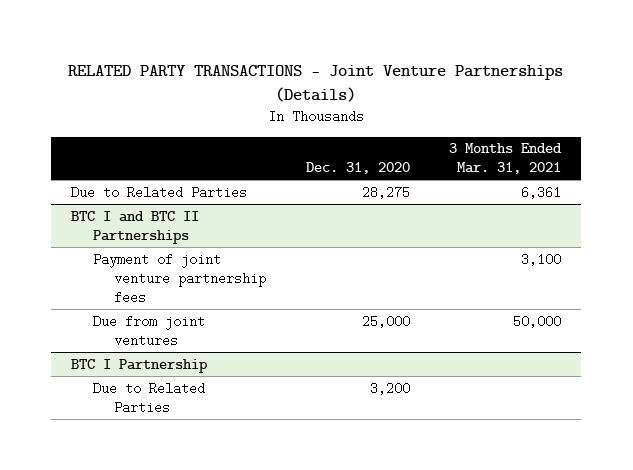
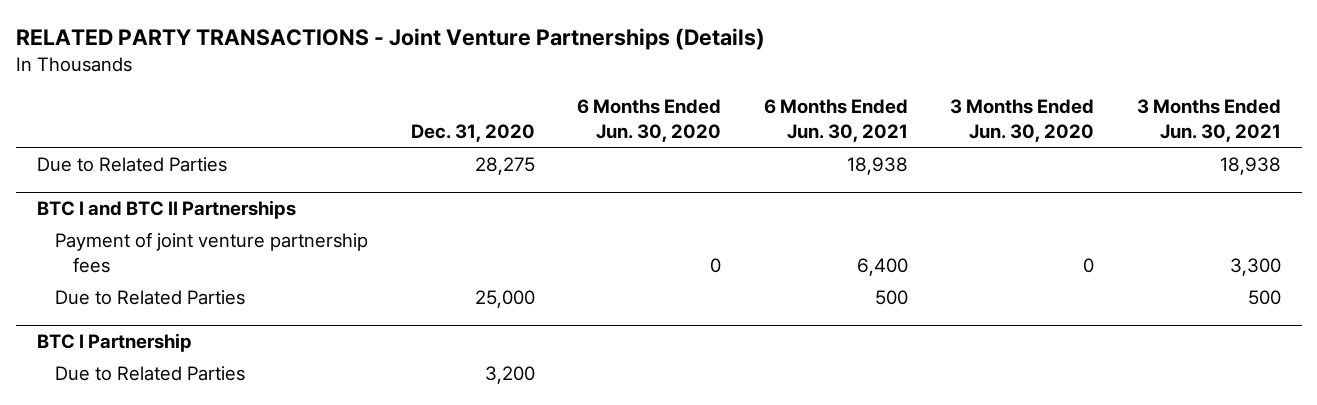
- | Dec. 31, 2020 | 3 Months Ended Mar. 31, 2021
+ | Dec. 31, 2020 | 6 Months Ended Jun. 30, 2020 | 6 Months Ended Jun. 30, 2021 | 3 Months Ended Jun. 30, 2020 | 3 Months Ended Jun. 30, 2021
@ BTC I and BTC II Partnerships
- Due from joint ventures | 25,000 | 50,000
+ Due to Related Parties | 25,000 | | 500 | | 500

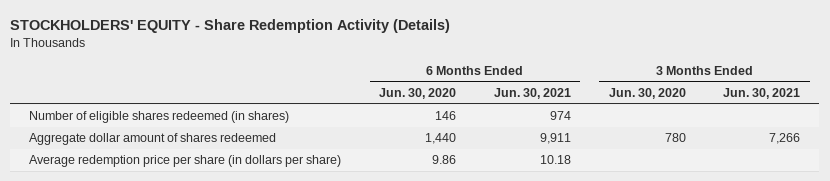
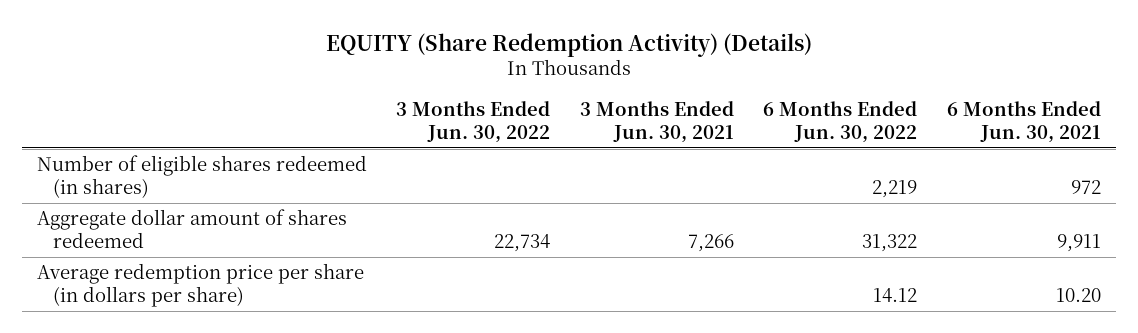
- STOCKHOLDERS' EQUITY - Share Redemption Activity (Details)
+ EQUITY (Share Redemption Activity) (Details)
- | 6 Months Ended Jun. 30, 2020 | 6 Months Ended Jun. 30, 2021 | 3 Months Ended Jun. 30, 2020 | 3 Months Ended Jun. 30, 2021
+ | 3 Months Ended Jun. 30, 2022 | 3 Months Ended Jun. 30, 2021 | 6 Months Ended Jun. 30, 2022 | 6 Months Ended Jun. 30, 2021
- Number of eligible shares redeemed (in shares) | 146 | 974 | |
+ Number of eligible shares redeemed (in shares) | | | 2,219 | 972
- Average redemption price per share (in dollars per share) | 9.86 | 10.18 | |
+ Average redemption price per share (in dollars per share) | | | 14.12 | 10.20

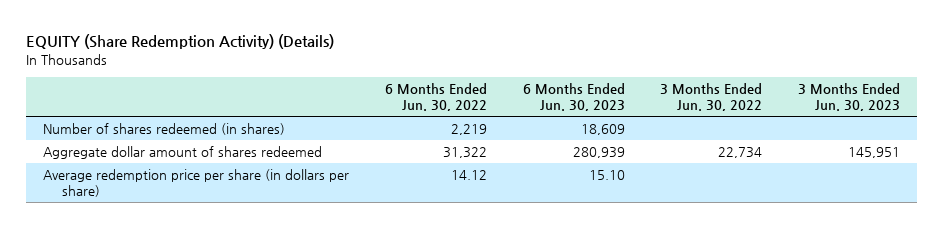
- | 3 Months Ended Jun. 30, 2022 | 3 Months Ended Jun. 30, 2021 | 6 Months Ended Jun. 30, 2022 | 6 Months Ended Jun. 30, 2021
+ | 6 Months Ended Jun. 30, 2022 | 6 Months Ended Jun. 30, 2023 | 3 Months Ended Jun. 30, 2022 | 3 Months Ended Jun. 30, 2023
- Number of eligible shares redeemed (in shares) | | | 2,219 | 972
+ Number of shares redeemed (in shares) | 2,219 | 18,609 | |

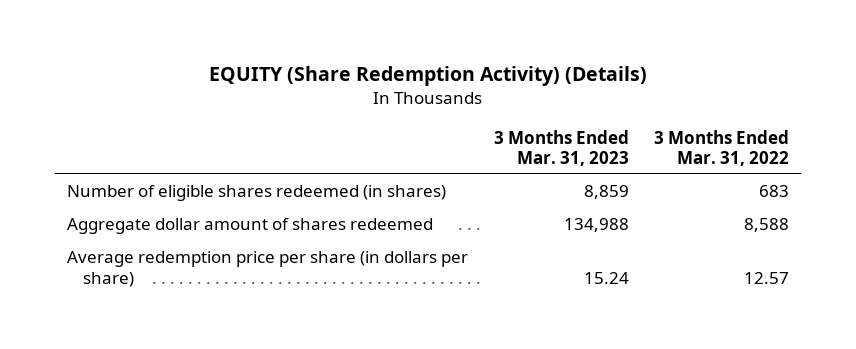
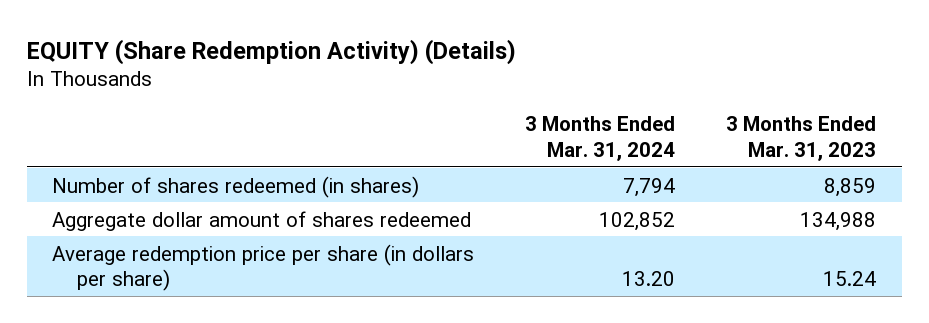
- | 3 Months Ended Mar. 31, 2023 | 3 Months Ended Mar. 31, 2022
+ | 3 Months Ended Mar. 31, 2024 | 3 Months Ended Mar. 31, 2023
- Number of eligible shares redeemed (in shares) | 8,859 | 683
+ Number of shares redeemed (in shares) | 7,794 | 8,859

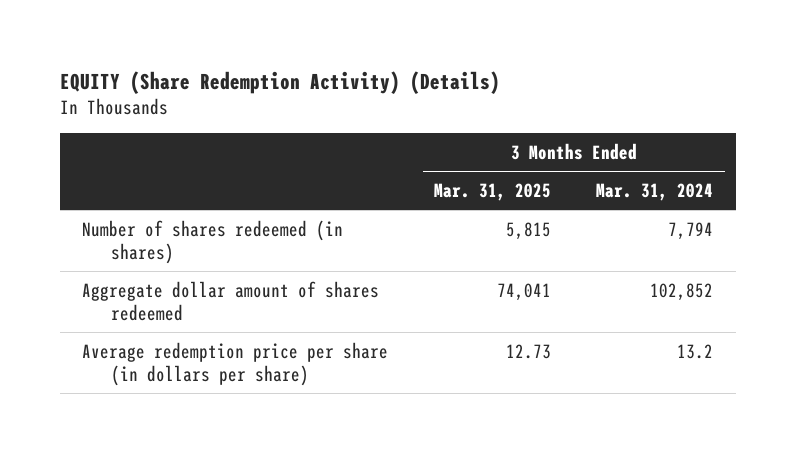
- | 3 Months Ended Mar. 31, 2024 | 3 Months Ended Mar. 31, 2023
+ | 3 Months Ended Mar. 31, 2025 | 3 Months Ended Mar. 31, 2024
- Average redemption price per share (in dollars per share) | 13.20 | 15.24
+ Average redemption price per share (in dollars per share) | 12.73 | 13.2

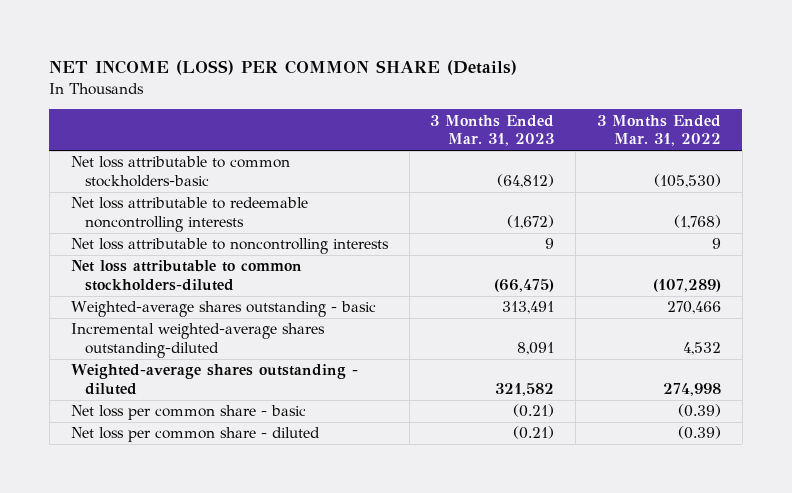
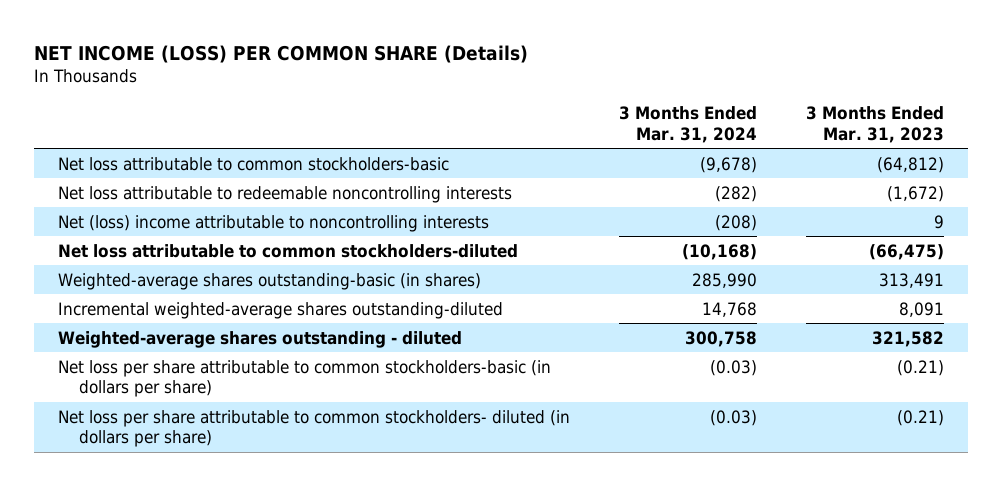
- | 3 Months Ended Mar. 31, 2023 | 3 Months Ended Mar. 31, 2022
+ | 3 Months Ended Mar. 31, 2024 | 3 Months Ended Mar. 31, 2023
- Net loss attributable to noncontrolling interests | 9 | 9
+ Net (loss) income attributable to noncontrolling interests | (208) | 9
- Weighted-average shares outstanding - basic | 313,491 | 270,466
+ Weighted-average shares outstanding-basic (in shares) | 285,990 | 313,491
- Net loss per common share - basic | (0.21) | (0.39)
- Net loss per common share - diluted | (0.21) | (0.39)
+ Net loss per share attributable to common stockholders-basic (in dollars per share) | (0.03) | (0.21)
+ Net loss per share attributable to common stockholders- diluted (in dollars per share) | (0.03) | (0.21)

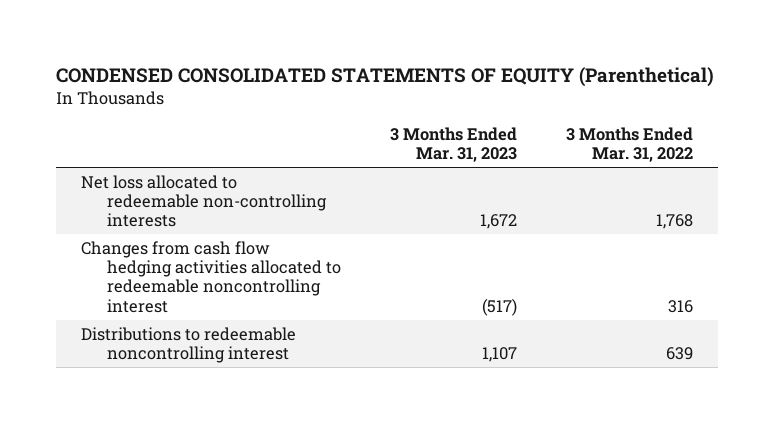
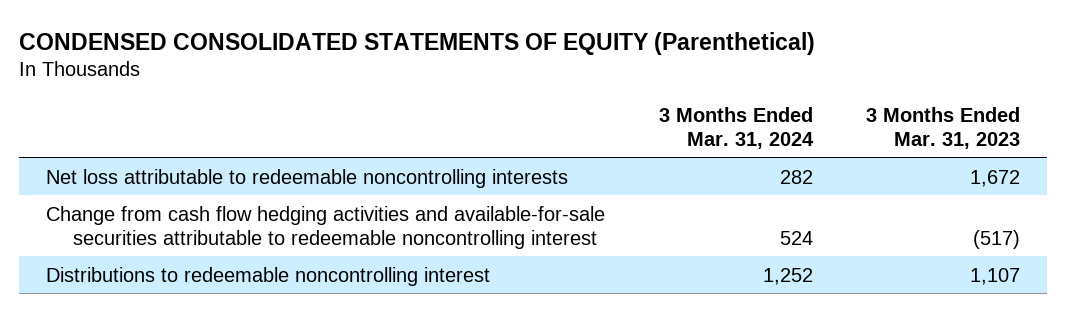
- | 3 Months Ended Mar. 31, 2023 | 3 Months Ended Mar. 31, 2022
+ | 3 Months Ended Mar. 31, 2024 | 3 Months Ended Mar. 31, 2023
- Net loss allocated to redeemable non-controlling interests | 1,672 | 1,768
- Changes from cash flow hedging activities allocated to redeemable noncontrolling interest | (517) | 316
+ Net loss attributable to redeemable noncontrolling interests | 282 | 1,672
+ Change from cash flow hedging activities and available-for-sale securities attributable to redeemable noncontrolling interest | 524 | (517)

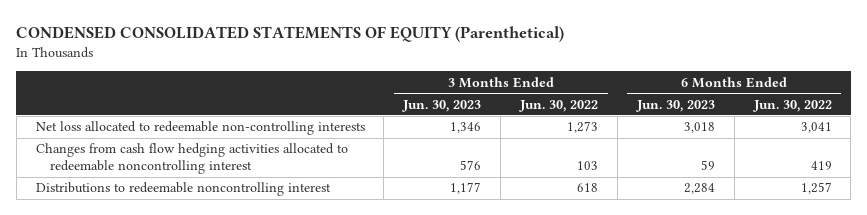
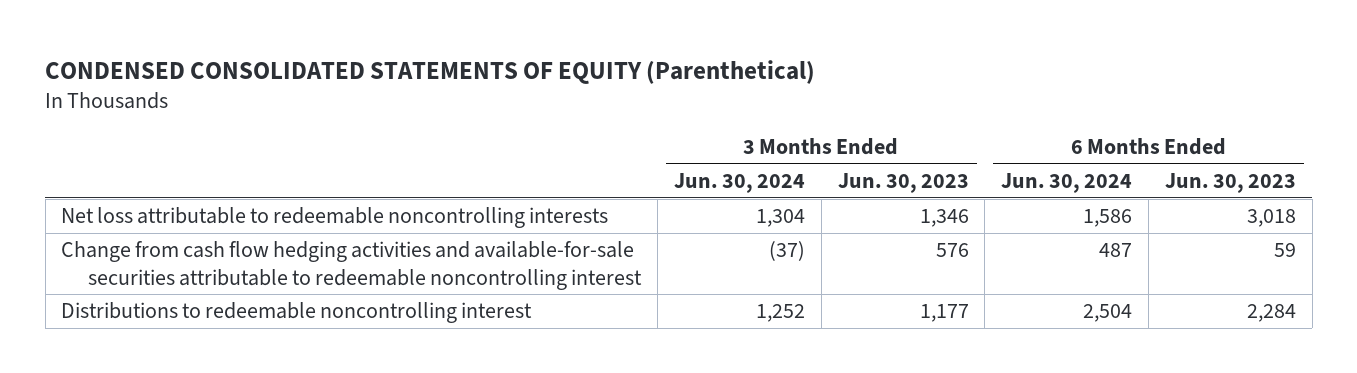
- | 3 Months Ended Jun. 30, 2023 | 3 Months Ended Jun. 30, 2022 | 6 Months Ended Jun. 30, 2023 | 6 Months Ended Jun. 30, 2022
+ | 3 Months Ended Jun. 30, 2024 | 3 Months Ended Jun. 30, 2023 | 6 Months Ended Jun. 30, 2024 | 6 Months Ended Jun. 30, 2023
- Net loss allocated to redeemable non-controlling interests | 1,346 | 1,273 | 3,018 | 3,041
- Changes from cash flow hedging activities allocated to redeemable noncontrolling interest | 576 | 103 | 59 | 419
+ Net loss attributable to redeemable noncontrolling interests | 1,304 | 1,346 | 1,586 | 3,018
+ Change from cash flow hedging activities and available-for-sale securities attributable to redeemable noncontrolling interest | (37) | 576 | 487 | 59

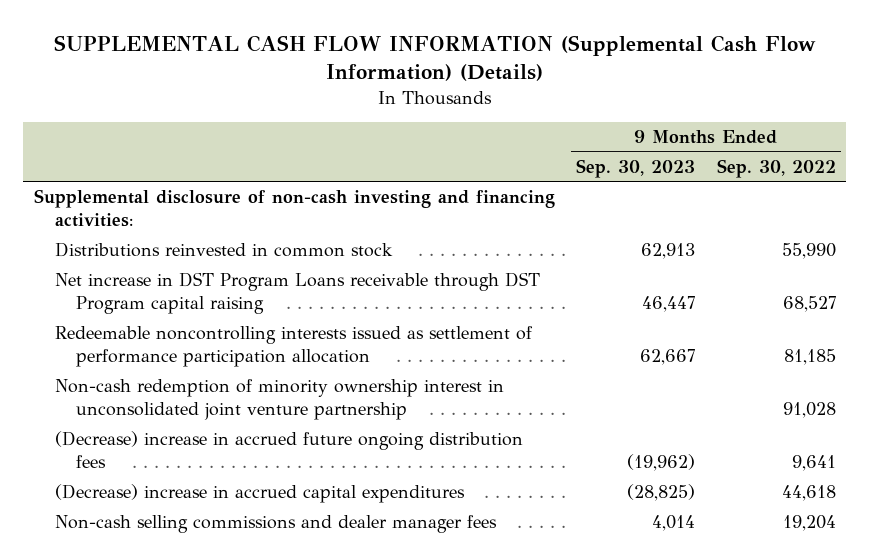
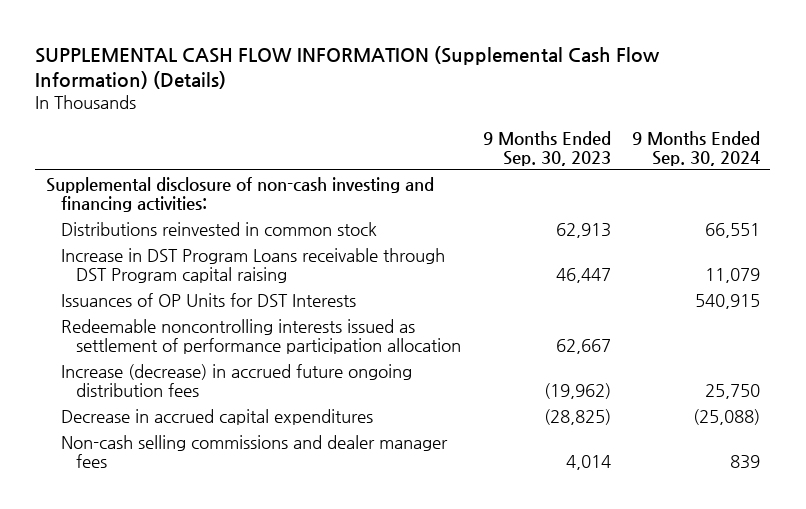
- | 9 Months Ended Sep. 30, 2023 | 9 Months Ended Sep. 30, 2022
+ | 9 Months Ended Sep. 30, 2023 | 9 Months Ended Sep. 30, 2024
- Net increase in DST Program Loans receivable through DST Program capital raising | 46,447 | 68,527
+ Increase in DST Program Loans receivable through DST Program capital raising | 46,447 | 11,079
+ Issuances of OP Units for DST Interests | | 540,915
- Non-cash redemption of minority ownership interest in unconsolidated joint venture partnership | | 91,028
- (Decrease) increase in accrued future ongoing distribution fees | (19,962) | 9,641
- (Decrease) increase in accrued capital expenditures | (28,825) | 44,618
+ Increase (decrease) in accrued future ongoing distribution fees | (19,962) | 25,750
+ Decrease in accrued capital expenditures | (28,825) | (25,088)

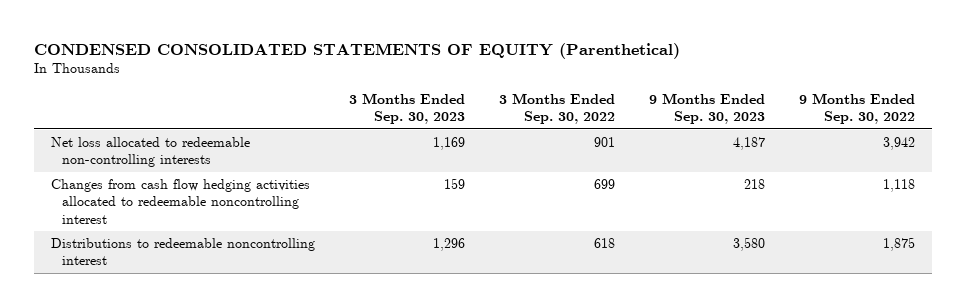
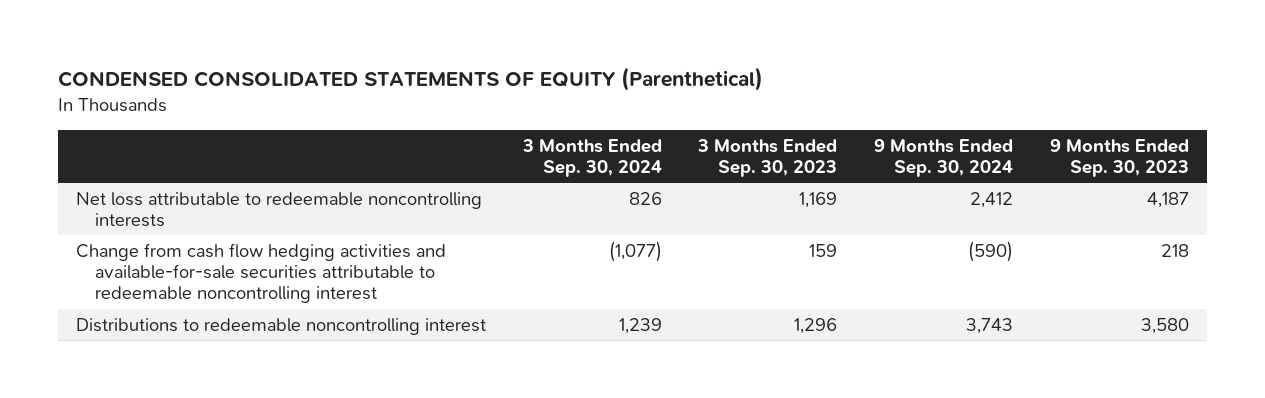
- | 3 Months Ended Sep. 30, 2023 | 3 Months Ended Sep. 30, 2022 | 9 Months Ended Sep. 30, 2023 | 9 Months Ended Sep. 30, 2022
+ | 3 Months Ended Sep. 30, 2024 | 3 Months Ended Sep. 30, 2023 | 9 Months Ended Sep. 30, 2024 | 9 Months Ended Sep. 30, 2023
- Net loss allocated to redeemable non-controlling interests | 1,169 | 901 | 4,187 | 3,942
- Changes from cash flow hedging activities allocated to redeemable noncontrolling interest | 159 | 699 | 218 | 1,118
+ Net loss attributable to redeemable noncontrolling interests | 826 | 1,169 | 2,412 | 4,187
+ Change from cash flow hedging activities and available-for-sale securities attributable to redeemable noncontrolling interest | (1,077) | 159 | (590) | 218

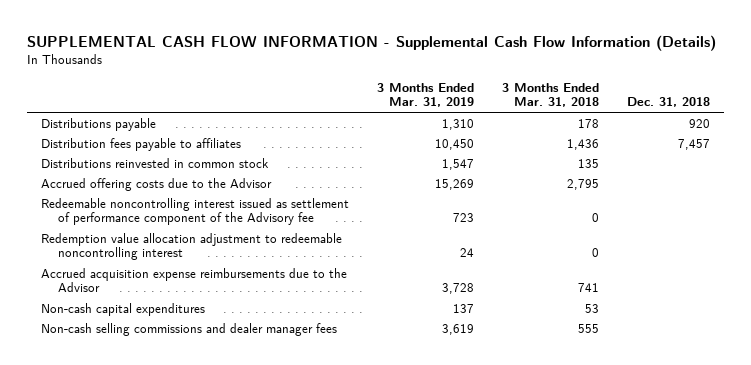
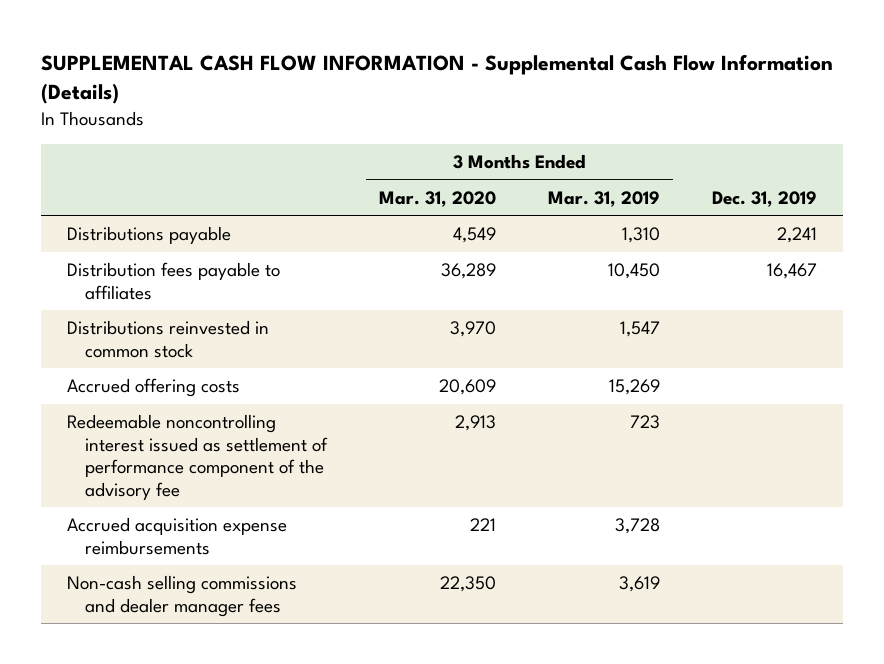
- | 3 Months Ended Mar. 31, 2019 | 3 Months Ended Mar. 31, 2018 | Dec. 31, 2018
+ | 3 Months Ended Mar. 31, 2020 | 3 Months Ended Mar. 31, 2019 | Dec. 31, 2019
- Accrued offering costs due to the Advisor | 15,269 | 2,795 |
- Redeemable noncontrolling interest issued as settlement of performance component of the Advisory fee | 723 | 0 |
- Redemption value allocation adjustment to redeemable noncontrolling interest | 24 | 0 |
- Accrued acquisition expense reimbursements due to the Advisor | 3,728 | 741 |
- Non-cash capital expenditures | 137 | 53 |
+ Accrued offering costs | 20,609 | 15,269 |
+ Redeemable noncontrolling interest issued as settlement of performance component of the advisory fee | 2,913 | 723 |
+ Accrued acquisition expense reimbursements | 221 | 3,728 |

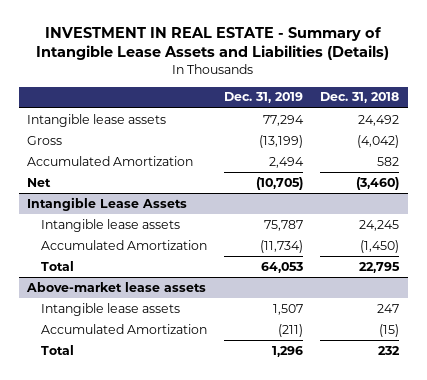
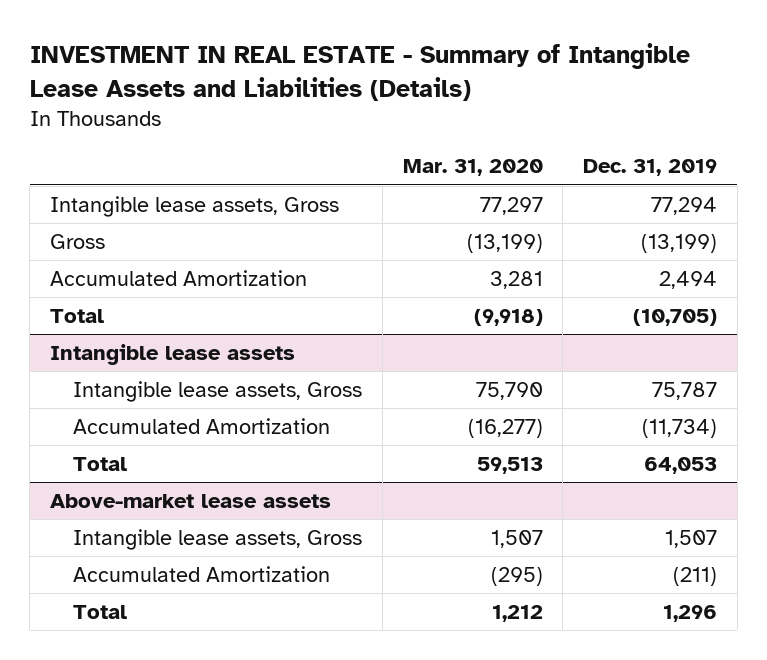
- | Dec. 31, 2019 | Dec. 31, 2018
+ | Mar. 31, 2020 | Dec. 31, 2019
- Intangible lease assets | 77,294 | 24,492
+ Intangible lease assets, Gross | 77,297 | 77,294
- Net | (10,705) | (3,460)
- Intangible Lease Assets
- Intangible lease assets | 75,787 | 24,245
+ Total | (9,918) | (10,705)
+ Intangible lease assets
+ Intangible lease assets, Gross | 75,790 | 75,787
@ Above-market lease assets
- Intangible lease assets | 1,507 | 247
+ Intangible lease assets, Gross | 1,507 | 1,507

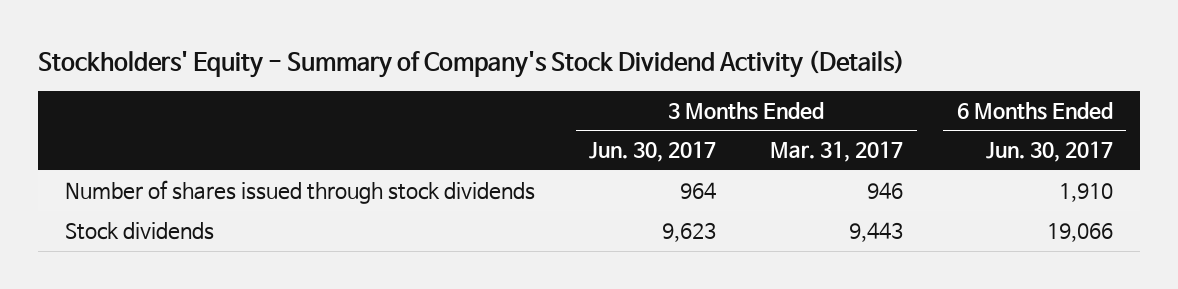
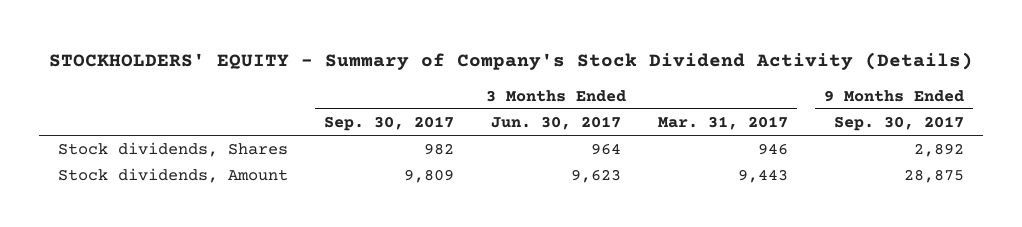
- Stockholders' Equity - Summary of Company's Stock Dividend Activity (Details)
+ STOCKHOLDERS' EQUITY - Summary of Company's Stock Dividend Activity (Details)
- | 3 Months Ended Jun. 30, 2017 | 3 Months Ended Mar. 31, 2017 | 6 Months Ended Jun. 30, 2017
+ | 3 Months Ended Sep. 30, 2017 | 3 Months Ended Jun. 30, 2017 | 3 Months Ended Mar. 31, 2017 | 9 Months Ended Sep. 30, 2017
- Number of shares issued through stock dividends | 964 | 946 | 1,910
- Stock dividends | 9,623 | 9,443 | 19,066
+ Stock dividends, Shares | 982 | 964 | 946 | 2,892
+ Stock dividends, Amount | 9,809 | 9,623 | 9,443 | 28,875

